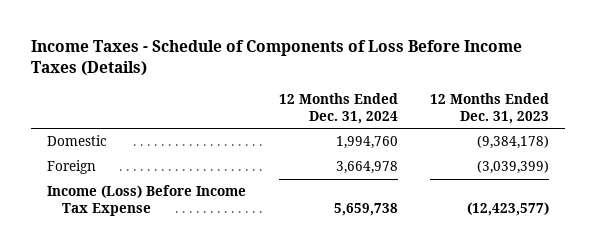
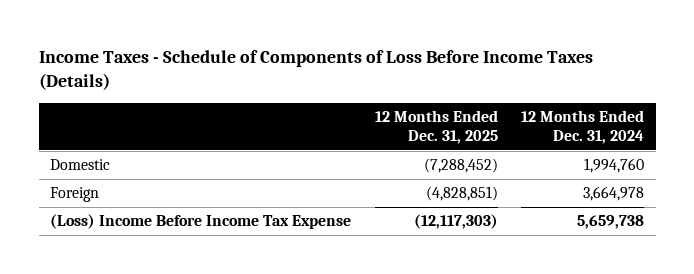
- | 12 Months Ended Dec. 31, 2024 | 12 Months Ended Dec. 31, 2023
+ | 12 Months Ended Dec. 31, 2025 | 12 Months Ended Dec. 31, 2024
- Income (Loss) Before Income Tax Expense | 5,659,738 | (12,423,577)
+ (Loss) Income Before Income Tax Expense | (12,117,303) | 5,659,738

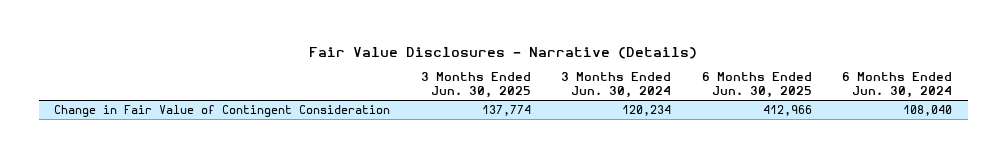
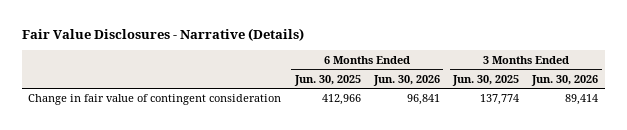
- | 3 Months Ended Jun. 30, 2025 | 3 Months Ended Jun. 30, 2024 | 6 Months Ended Jun. 30, 2025 | 6 Months Ended Jun. 30, 2024
+ | 6 Months Ended Jun. 30, 2025 | 6 Months Ended Jun. 30, 2026 | 3 Months Ended Jun. 30, 2025 | 3 Months Ended Jun. 30, 2026
- Change in Fair Value of Contingent Consideration | 137,774 | 120,234 | 412,966 | 108,040
+ Change in fair value of contingent consideration | 412,966 | 96,841 | 137,774 | 89,414

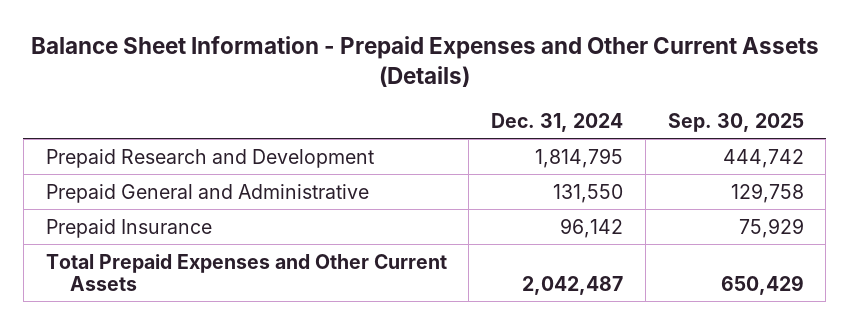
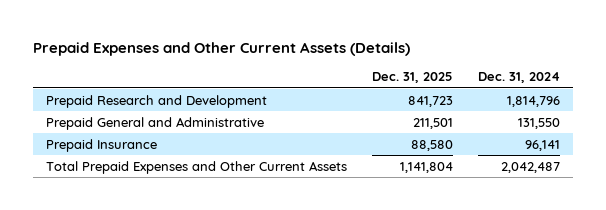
- Balance Sheet Information - Prepaid Expenses and Other Current Assets (Details)
+ Prepaid Expenses and Other Current Assets (Details)
- | Dec. 31, 2024 | Sep. 30, 2025
+ | Dec. 31, 2025 | Dec. 31, 2024
- Prepaid Research and Development | 1,814,795 | 444,742
+ Prepaid Research and Development | 841,723 | 1,814,796
- Prepaid Insurance | 96,142 | 75,929
+ Prepaid Insurance | 88,580 | 96,141

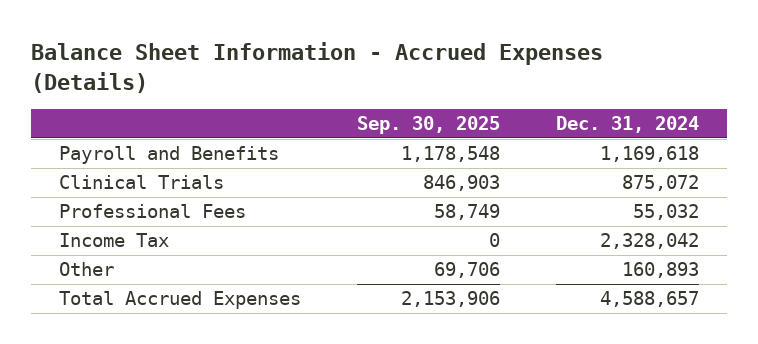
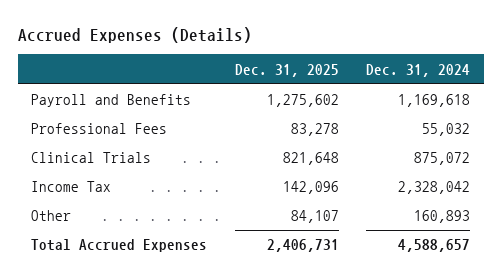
- Balance Sheet Information - Accrued Expenses (Details)
+ Accrued Expenses (Details)
- | Sep. 30, 2025 | Dec. 31, 2024
+ | Dec. 31, 2025 | Dec. 31, 2024
moved down: Clinical Trials | 821,648 | 875,072

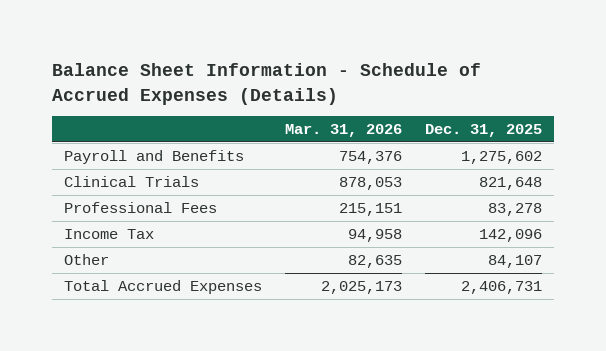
- Accrued Expenses (Details)
+ Balance Sheet Information - Schedule of Accrued Expenses (Details)
- | Dec. 31, 2025 | Dec. 31, 2024
+ | Mar. 31, 2026 | Dec. 31, 2025
moved down: Professional Fees | 215,151 | 83,278

